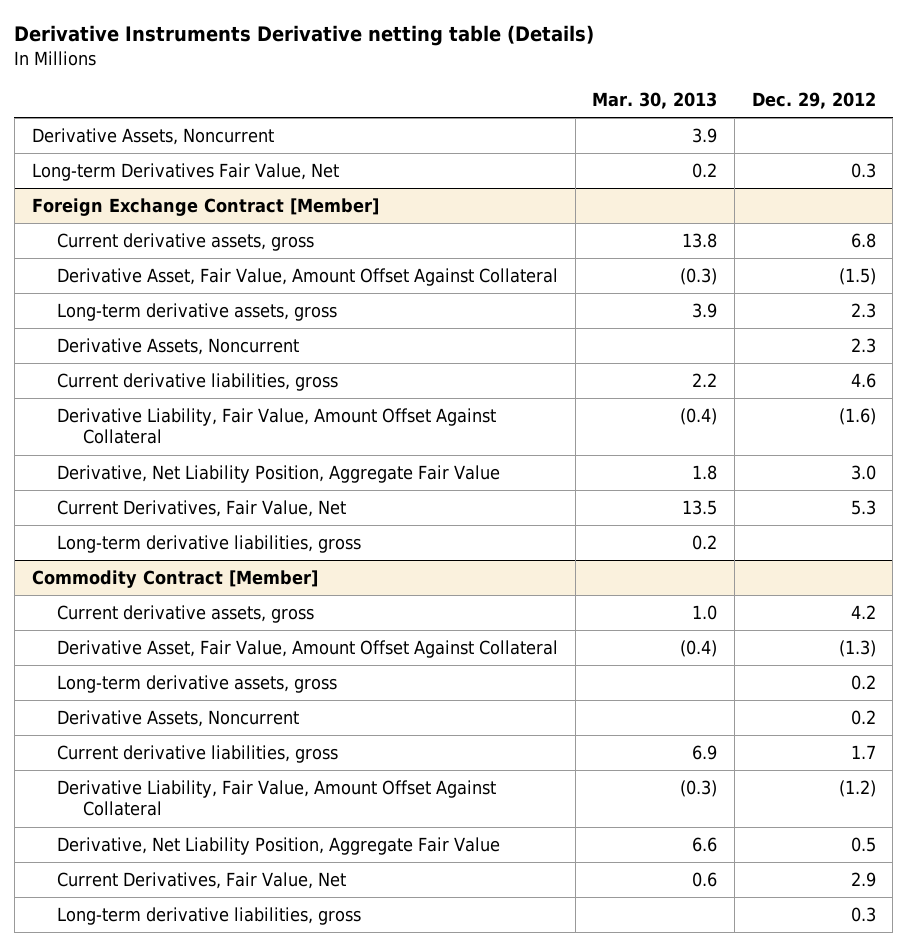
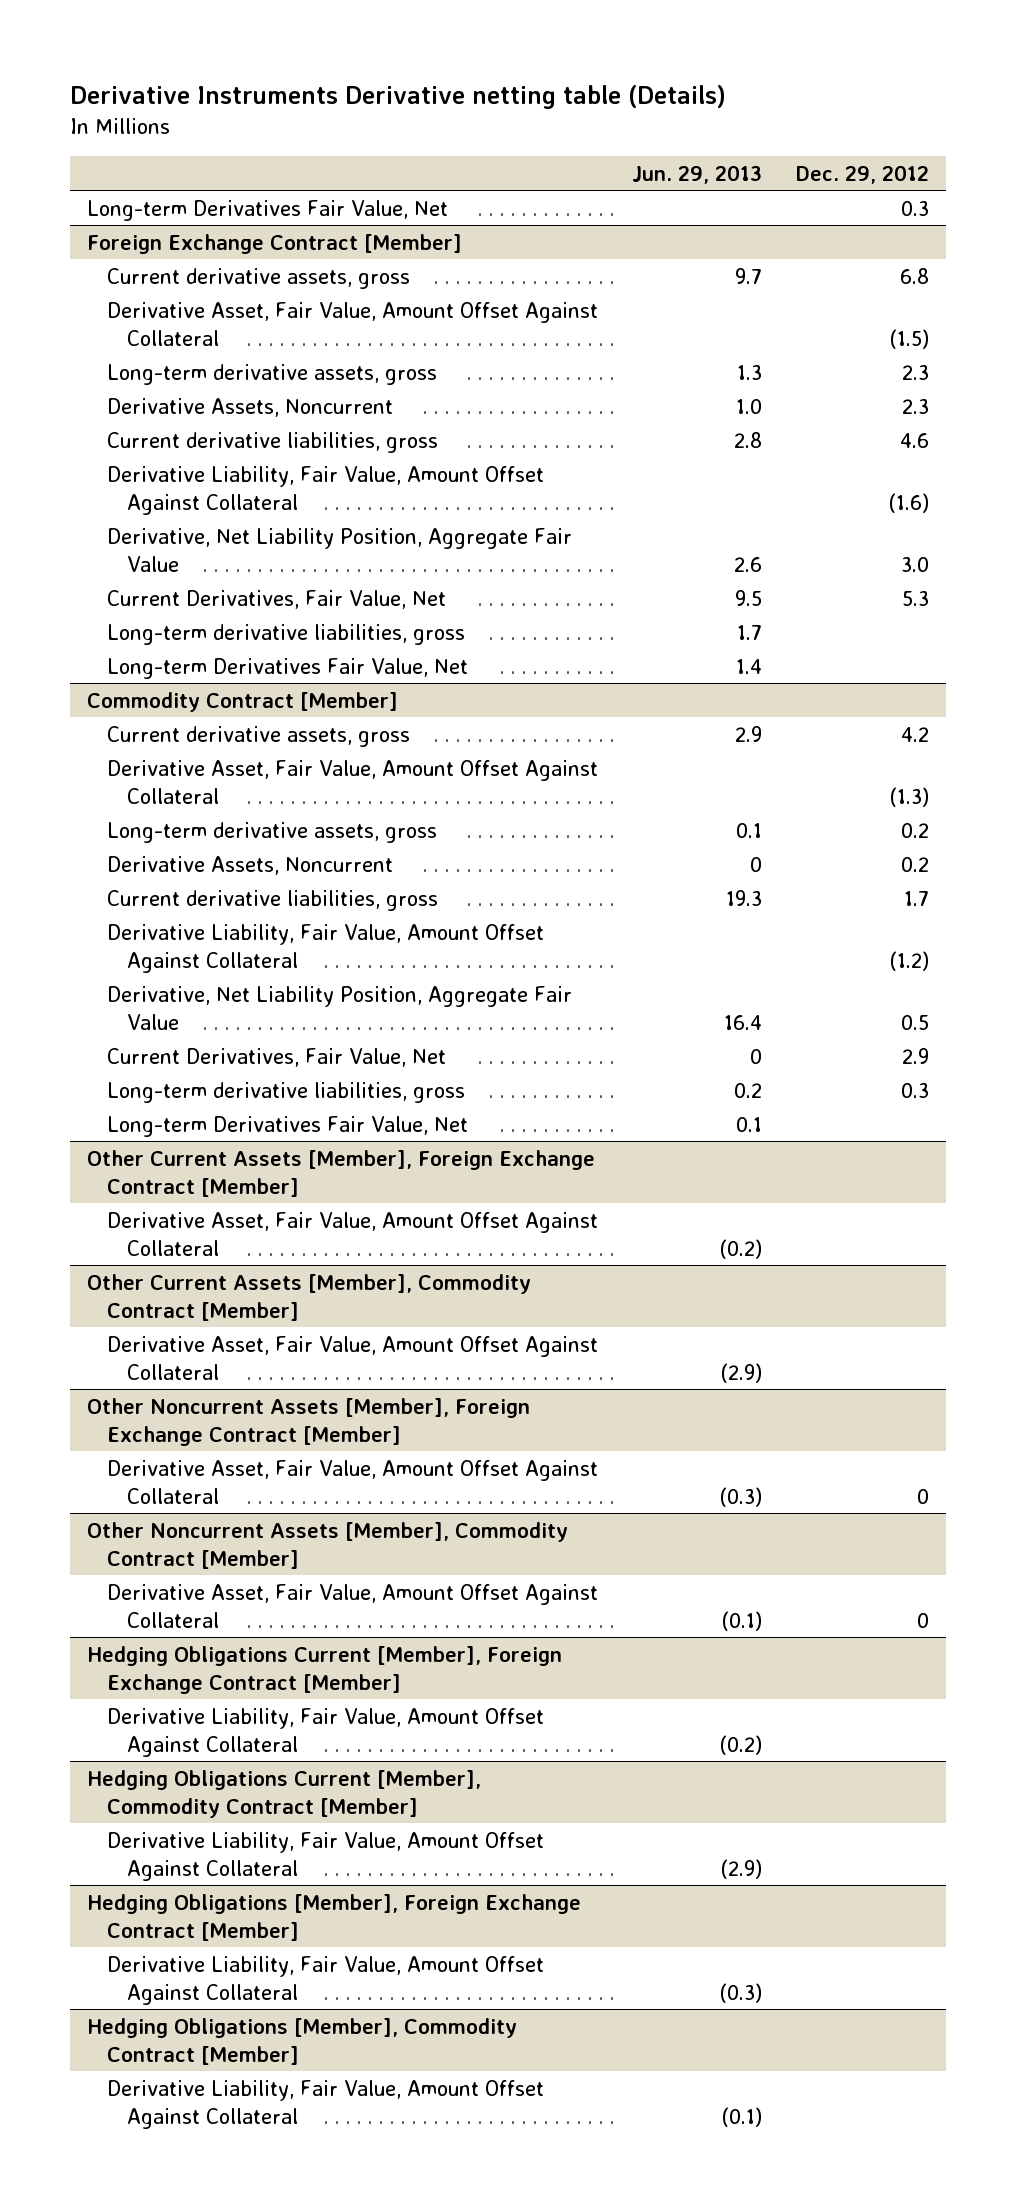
- | Mar. 30, 2013 | Dec. 29, 2012
+ | Jun. 29, 2013 | Dec. 29, 2012
- Derivative Assets, Noncurrent | 3.9 |
@ Foreign Exchange Contract [Member]
+ Long-term Derivatives Fair Value, Net | 1.4 |
@ Commodity Contract [Member]
+ Long-term Derivatives Fair Value, Net | 0.1 |
+ Other Current Assets [Member], Foreign Exchange Contract [Member]
+ Derivative Asset, Fair Value, Amount Offset Against Collateral | (0.2) |
+ Other Current Assets [Member], Commodity Contract [Member]
+ Derivative Asset, Fair Value, Amount Offset Against Collateral | (2.9) |
+ Other Noncurrent Assets [Member], Foreign Exchange Contract [Member]
+ Derivative Asset, Fair Value, Amount Offset Against Collateral | (0.3) | 0
+ Other Noncurrent Assets [Member], Commodity Contract [Member]
+ Derivative Asset, Fair Value, Amount Offset Against Collateral | (0.1) | 0
+ Hedging Obligations Current [Member], Foreign Exchange Contract [Member]
+ Derivative Liability, Fair Value, Amount Offset Against Collateral | (0.2) |
+ Hedging Obligations Current [Member], Commodity Contract [Member]
+ Derivative Liability, Fair Value, Amount Offset Against Collateral | (2.9) |
+ Hedging Obligations [Member], Foreign Exchange Contract [Member]
+ Derivative Liability, Fair Value, Amount Offset Against Collateral | (0.3) |
+ Hedging Obligations [Member], Commodity Contract [Member]
+ Derivative Liability, Fair Value, Amount Offset Against Collateral | (0.1) |

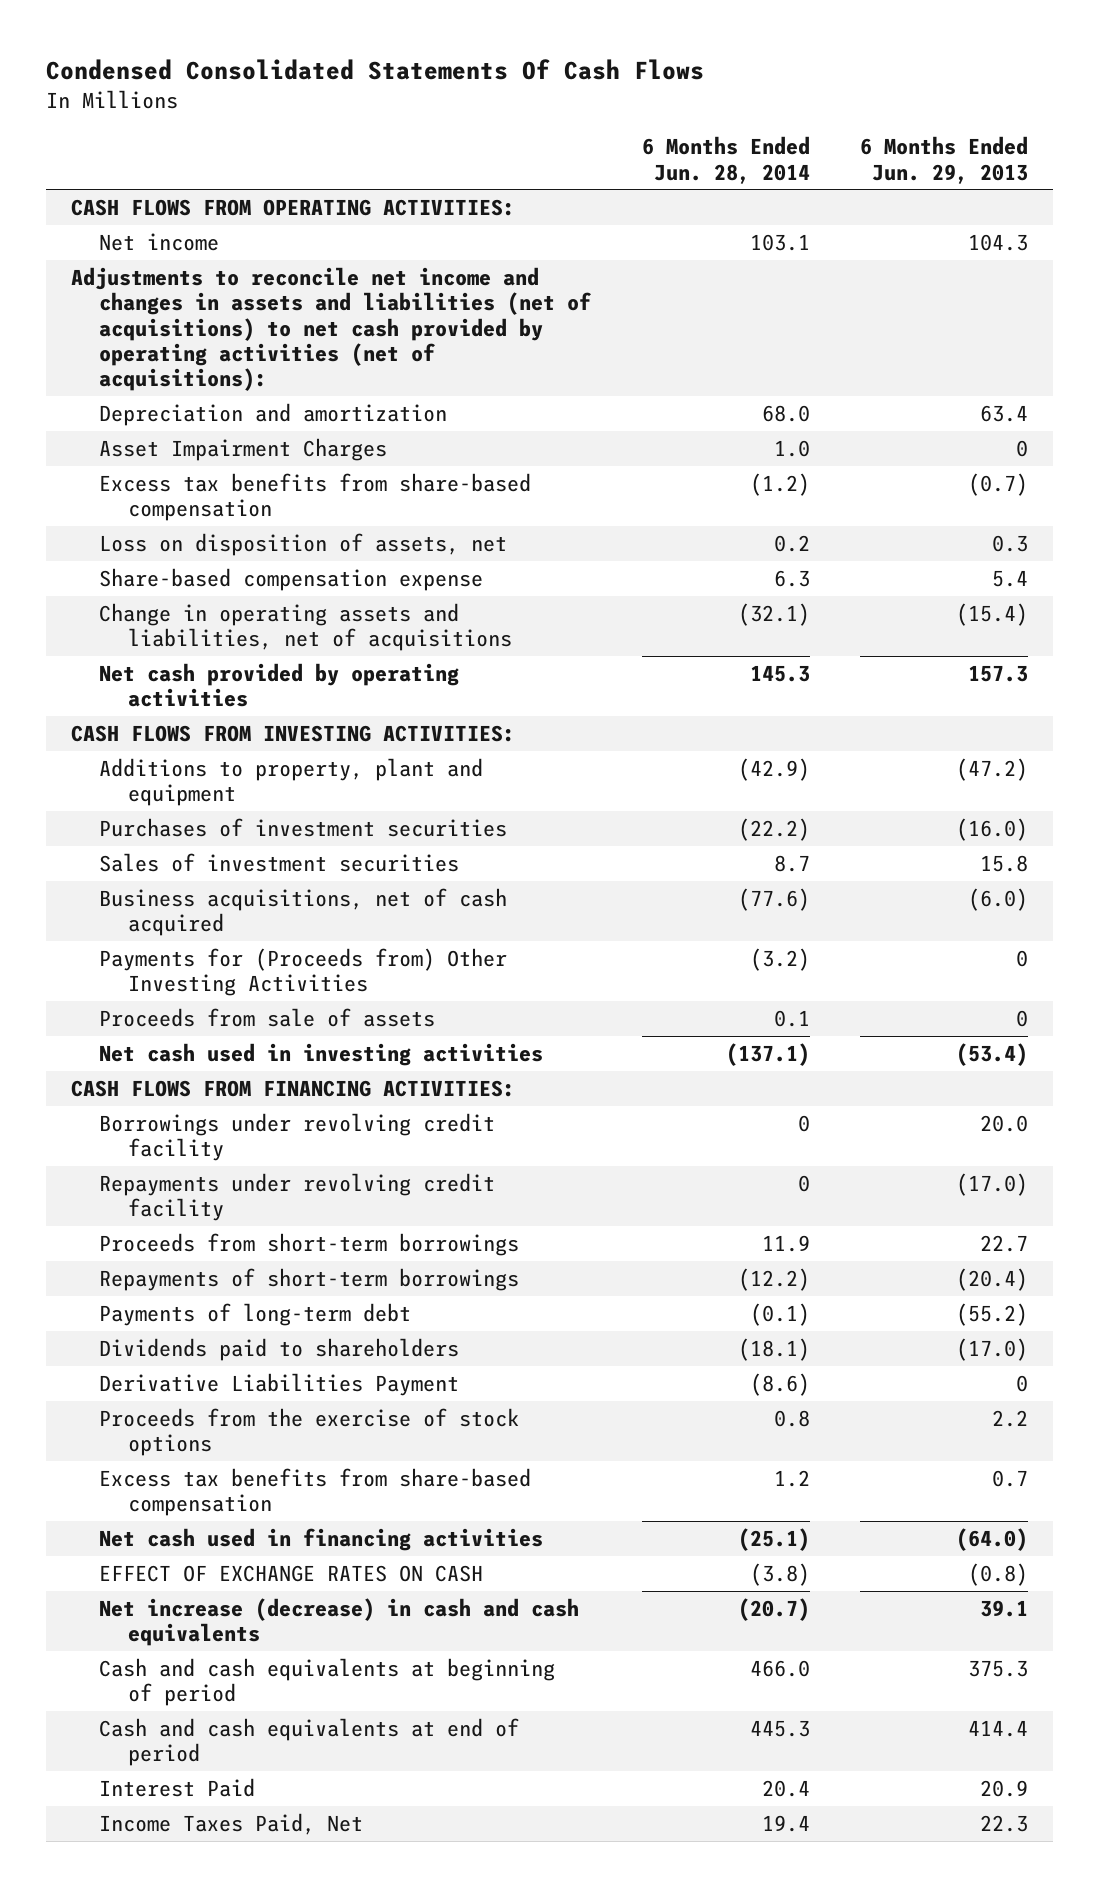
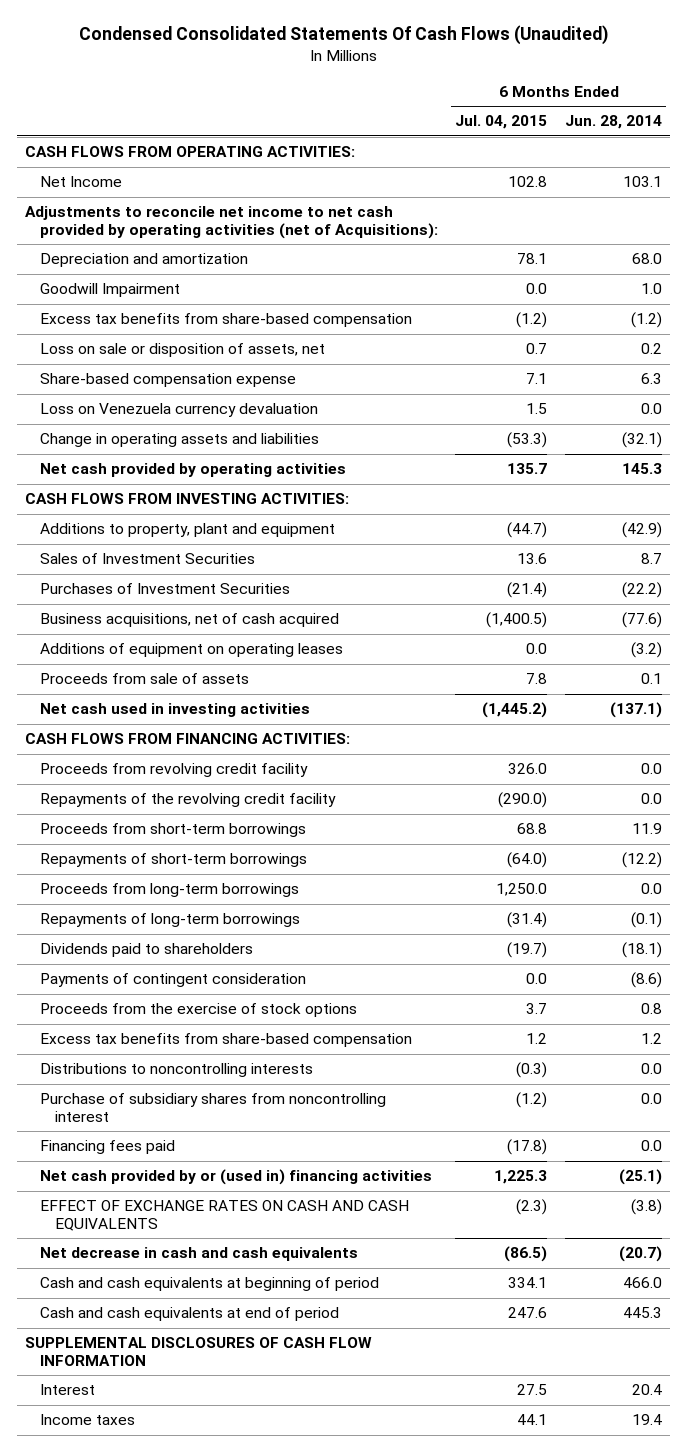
- Condensed Consolidated Statements Of Cash Flows
+ Condensed Consolidated Statements Of Cash Flows (Unaudited)
- | 6 Months Ended Jun. 28, 2014 | 6 Months Ended Jun. 29, 2013
+ | 6 Months Ended Jul. 04, 2015 | 6 Months Ended Jun. 28, 2014
- Net income | 103.1 | 104.3
- Adjustments to reconcile net income and changes in assets and liabilities (net of acquisitions) to net cash provided by operating activities (net of acquisitions):
+ Net Income | 102.8 | 103.1
+ Adjustments to reconcile net income to net cash provided by operating activities (net of Acquisitions):
- Asset Impairment Charges | 1.0 | 0
+ Goodwill Impairment | 0.0 | 1.0
- Loss on disposition of assets, net | 0.2 | 0.3
+ Loss on sale or disposition of assets, net | 0.7 | 0.2
- Change in operating assets and liabilities, net of acquisitions | (32.1) | (15.4)
+ Loss on Venezuela currency devaluation | 1.5 | 0.0
+ Change in operating assets and liabilities | (53.3) | (32.1)
- Purchases of investment securities | (22.2) | (16.0)
- Sales of investment securities | 8.7 | 15.8
+ Sales of Investment Securities | 13.6 | 8.7
+ Purchases of Investment Securities | (21.4) | (22.2)
- Payments for (Proceeds from) Other Investing Activities | (3.2) | 0
+ Additions of equipment on operating leases | 0.0 | (3.2)
- Borrowings under revolving credit facility | 0 | 20.0
- Repayments under revolving credit facility | 0 | (17.0)
+ Proceeds from revolving credit facility | 326.0 | 0.0
+ Repayments of the revolving credit facility | (290.0) | 0.0
- Payments of long-term debt | (0.1) | (55.2)
+ Proceeds from long-term borrowings | 1,250.0 | 0.0
+ Repayments of long-term borrowings | (31.4) | (0.1)
- Derivative Liabilities Payment | (8.6) | 0
+ Payments of contingent consideration | 0.0 | (8.6)
- Net cash used in financing activities | (25.1) | (64.0)
- EFFECT OF EXCHANGE RATES ON CASH | (3.8) | (0.8)
- Net increase (decrease) in cash and cash equivalents | (20.7) | 39.1
+ Distributions to noncontrolling interests | (0.3) | 0.0
+ Purchase of subsidiary shares from noncontrolling interest | (1.2) | 0.0
+ Financing fees paid | (17.8) | 0.0
+ Net cash provided by or (used in) financing activities | 1,225.3 | (25.1)
+ EFFECT OF EXCHANGE RATES ON CASH AND CASH EQUIVALENTS | (2.3) | (3.8)
+ Net decrease in cash and cash equivalents | (86.5) | (20.7)
- Interest Paid | 20.4 | 20.9
- Income Taxes Paid, Net | 19.4 | 22.3
+ SUPPLEMENTAL DISCLOSURES OF CASH FLOW INFORMATION
+ Interest | 27.5 | 20.4
+ Income taxes | 44.1 | 19.4

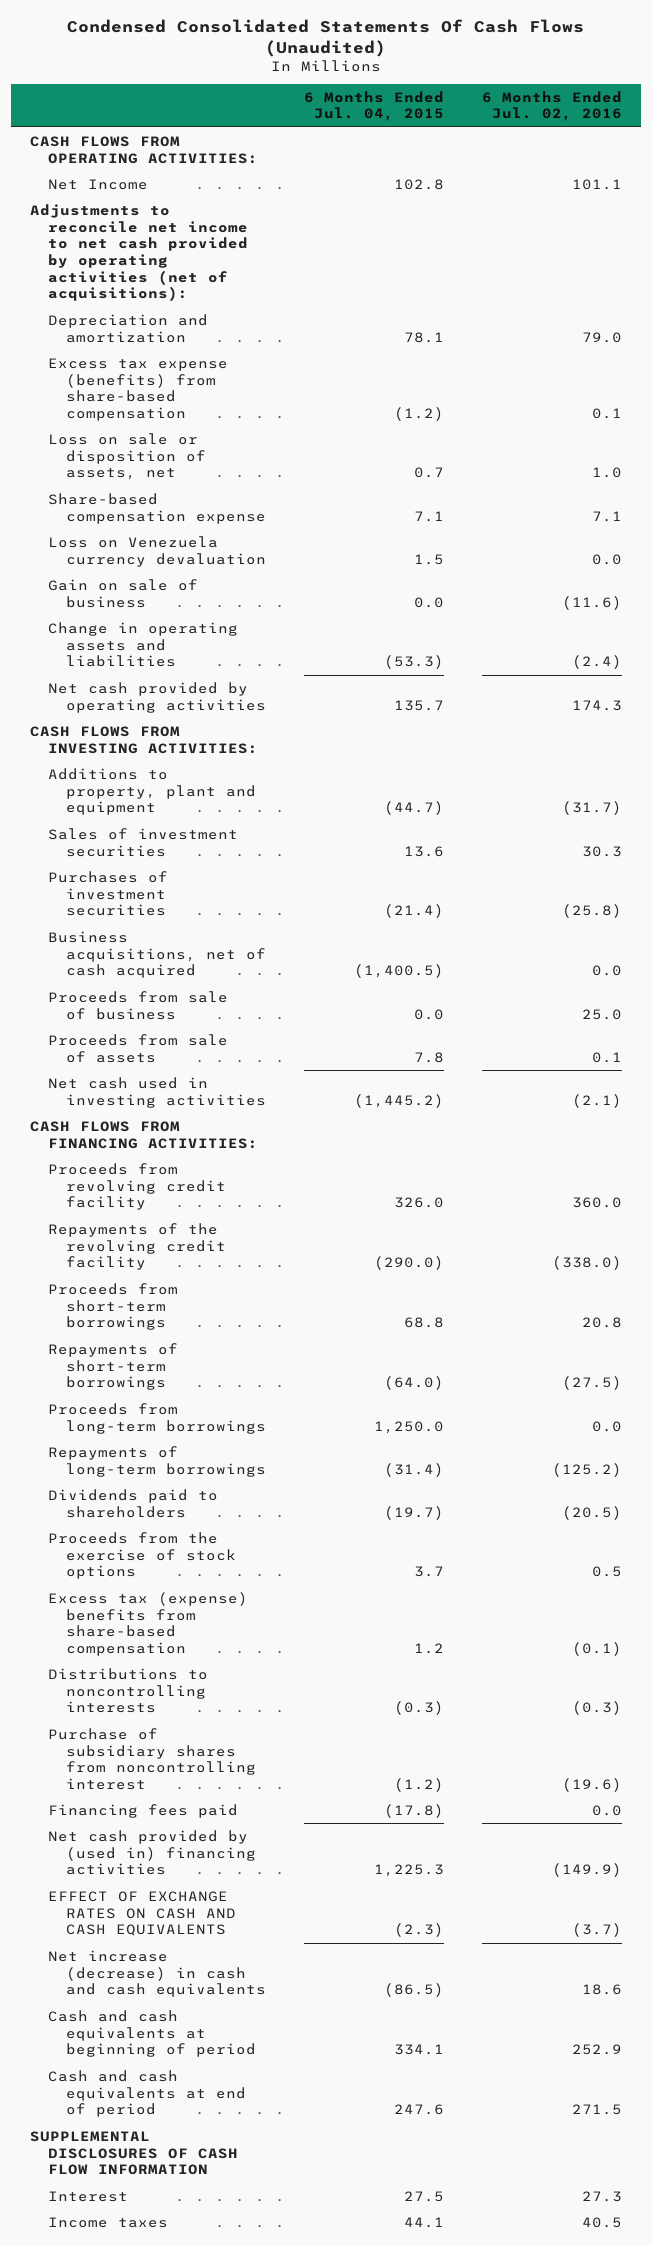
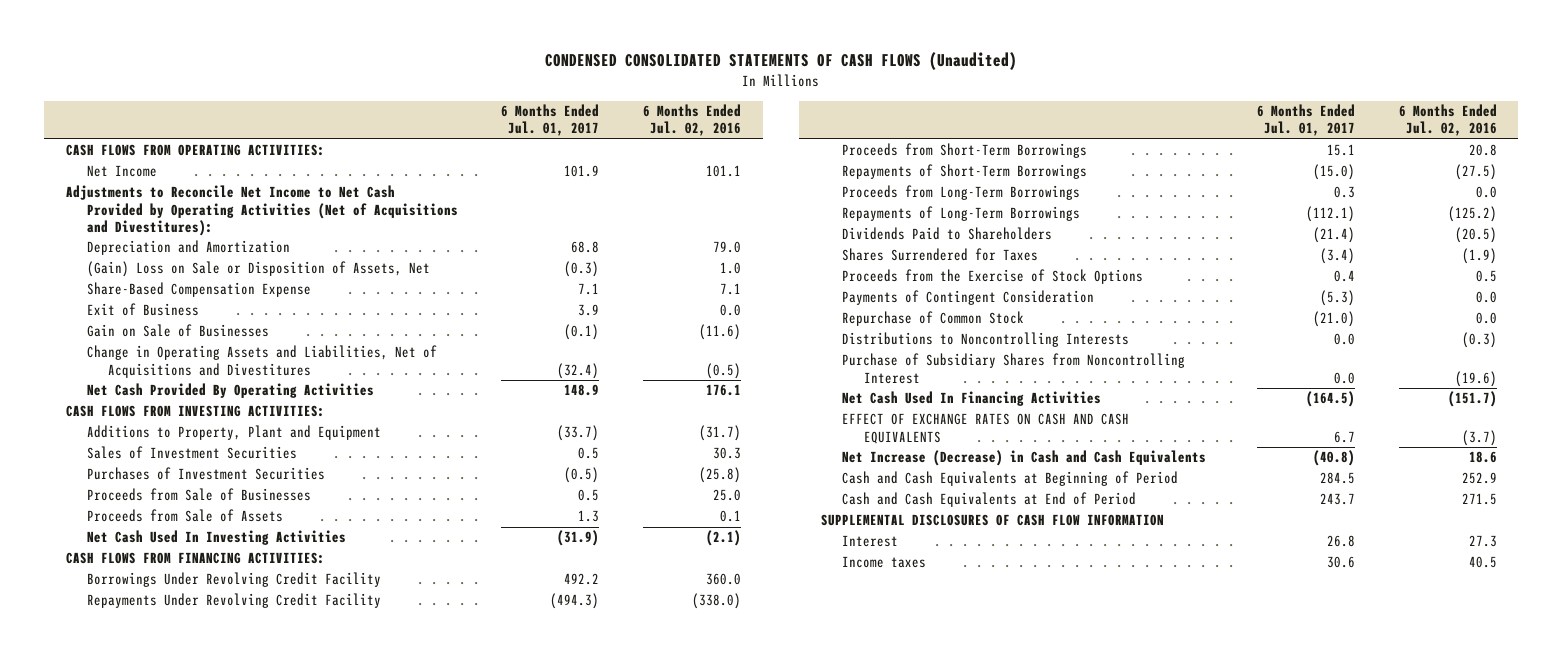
- Condensed Consolidated Statements Of Cash Flows (Unaudited)
+ CONDENSED CONSOLIDATED STATEMENTS OF CASH FLOWS (Unaudited)
- | 6 Months Ended Jul. 04, 2015 | 6 Months Ended Jul. 02, 2016
+ | 6 Months Ended Jul. 01, 2017 | 6 Months Ended Jul. 02, 2016
- Adjustments to reconcile net income to net cash provided by operating activities (net of acquisitions):
- Depreciation and amortization | 78.1 | 79.0
- Excess tax expense (benefits) from share-based compensation | (1.2) | 0.1
- Loss on sale or disposition of assets, net | 0.7 | 1.0
- Share-based compensation expense | 7.1 | 7.1
- Loss on Venezuela currency devaluation | 1.5 | 0.0
- Gain on sale of business | 0.0 | (11.6)
- Change in operating assets and liabilities | (53.3) | (2.4)
- Net cash provided by operating activities | 135.7 | 174.3
+ Adjustments to Reconcile Net Income to Net Cash Provided by Operating Activities (Net of Acquisitions and Divestitures):
+ Depreciation and Amortization | 68.8 | 79.0
+ (Gain) Loss on Sale or Disposition of Assets, Net | (0.3) | 1.0
+ Share-Based Compensation Expense | 7.1 | 7.1
+ Exit of Business | 3.9 | 0.0
+ Gain on Sale of Businesses | (0.1) | (11.6)
+ Change in Operating Assets and Liabilities, Net of Acquisitions and Divestitures | (32.4) | (0.5)
+ Net Cash Provided By Operating Activities | 148.9 | 176.1
- Additions to property, plant and equipment | (44.7) | (31.7)
- Sales of investment securities | 13.6 | 30.3
- Purchases of investment securities | (21.4) | (25.8)
- Business acquisitions, net of cash acquired | (1,400.5) | 0.0
- Proceeds from sale of business | 0.0 | 25.0
- Proceeds from sale of assets | 7.8 | 0.1
- Net cash used in investing activities | (1,445.2) | (2.1)
+ Additions to Property, Plant and Equipment | (33.7) | (31.7)
+ Sales of Investment Securities | 0.5 | 30.3
+ Purchases of Investment Securities | (0.5) | (25.8)
+ Proceeds from Sale of Businesses | 0.5 | 25.0
+ Proceeds from Sale of Assets | 1.3 | 0.1
+ Net Cash Used In Investing Activities | (31.9) | (2.1)
- Proceeds from revolving credit facility | 326.0 | 360.0
- Repayments of the revolving credit facility | (290.0) | (338.0)
- Proceeds from short-term borrowings | 68.8 | 20.8
- Repayments of short-term borrowings | (64.0) | (27.5)
- Proceeds from long-term borrowings | 1,250.0 | 0.0
- Repayments of long-term borrowings | (31.4) | (125.2)
- Dividends paid to shareholders | (19.7) | (20.5)
- Proceeds from the exercise of stock options | 3.7 | 0.5
- Excess tax (expense) benefits from share-based compensation | 1.2 | (0.1)
- Distributions to noncontrolling interests | (0.3) | (0.3)
- Purchase of subsidiary shares from noncontrolling interest | (1.2) | (19.6)
- Financing fees paid | (17.8) | 0.0
- Net cash provided by (used in) financing activities | 1,225.3 | (149.9)
+ Borrowings Under Revolving Credit Facility | 492.2 | 360.0
+ Repayments Under Revolving Credit Facility | (494.3) | (338.0)
+ Proceeds from Short-Term Borrowings | 15.1 | 20.8
+ Repayments of Short-Term Borrowings | (15.0) | (27.5)
+ Proceeds from Long-Term Borrowings | 0.3 | 0.0
+ Repayments of Long-Term Borrowings | (112.1) | (125.2)
+ Dividends Paid to Shareholders | (21.4) | (20.5)
+ Shares Surrendered for Taxes | (3.4) | (1.9)
+ Proceeds from the Exercise of Stock Options | 0.4 | 0.5
+ Payments of Contingent Consideration | (5.3) | 0.0
+ Repurchase of Common Stock | (21.0) | 0.0
+ Distributions to Noncontrolling Interests | 0.0 | (0.3)
+ Purchase of Subsidiary Shares from Noncontrolling Interest | 0.0 | (19.6)
+ Net Cash Used In Financing Activities | (164.5) | (151.7)
- Net increase (decrease) in cash and cash equivalents | (86.5) | 18.6
- Cash and cash equivalents at beginning of period | 334.1 | 252.9
- Cash and cash equivalents at end of period | 247.6 | 271.5
+ Net Increase (Decrease) in Cash and Cash Equivalents | (40.8) | 18.6
+ Cash and Cash Equivalents at Beginning of Period | 284.5 | 252.9
+ Cash and Cash Equivalents at End of Period | 243.7 | 271.5

